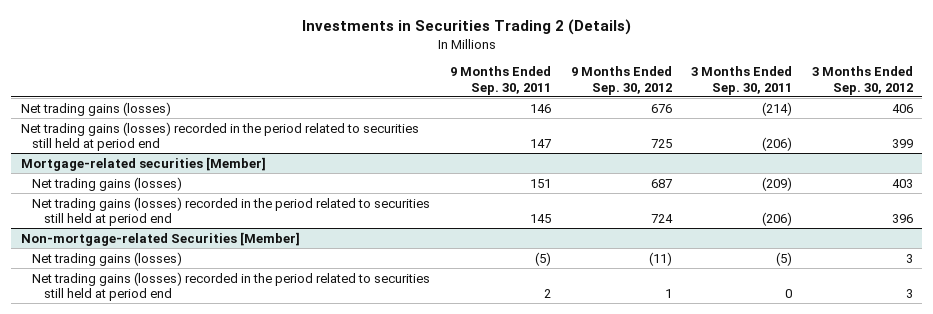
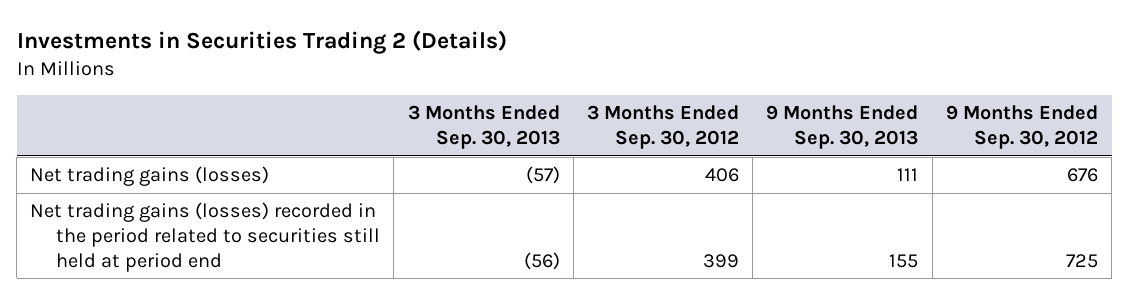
- | 9 Months Ended Sep. 30, 2011 | 9 Months Ended Sep. 30, 2012 | 3 Months Ended Sep. 30, 2011 | 3 Months Ended Sep. 30, 2012
+ | 3 Months Ended Sep. 30, 2013 | 3 Months Ended Sep. 30, 2012 | 9 Months Ended Sep. 30, 2013 | 9 Months Ended Sep. 30, 2012
- Mortgage-related securities [Member]
- Net trading gains (losses) | 151 | 687 | (209) | 403
- Net trading gains (losses) recorded in the period related to securities still held at period end | 145 | 724 | (206) | 396
- Non-mortgage-related Securities [Member]
- Net trading gains (losses) | (5) | (11) | (5) | 3
- Net trading gains (losses) recorded in the period related to securities still held at period end | 2 | 1 | 0 | 3

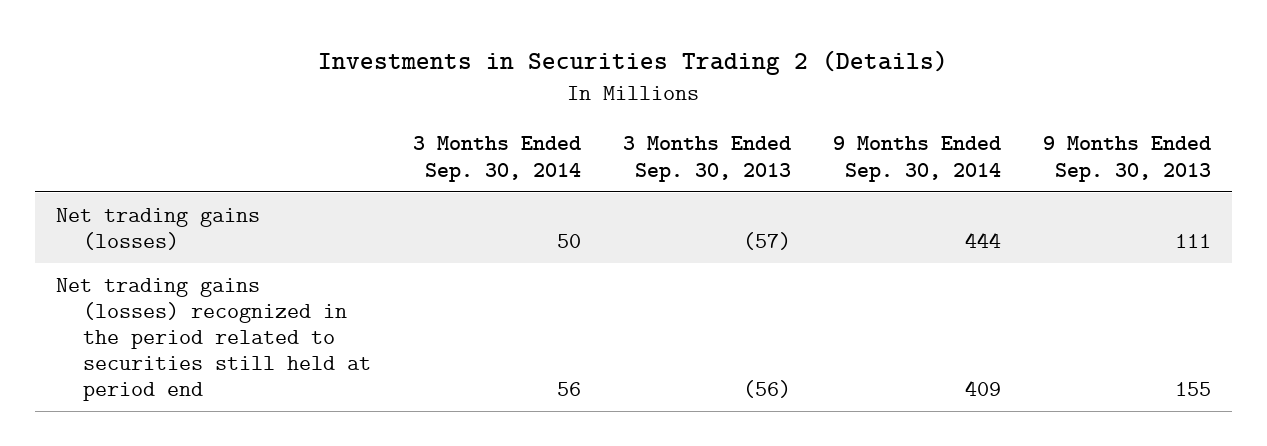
- | 3 Months Ended Sep. 30, 2013 | 3 Months Ended Sep. 30, 2012 | 9 Months Ended Sep. 30, 2013 | 9 Months Ended Sep. 30, 2012
+ | 3 Months Ended Sep. 30, 2014 | 3 Months Ended Sep. 30, 2013 | 9 Months Ended Sep. 30, 2014 | 9 Months Ended Sep. 30, 2013
- Net trading gains (losses) recorded in the period related to securities still held at period end | (56) | 399 | 155 | 725
+ Net trading gains (losses) recognized in the period related to securities still held at period end | 56 | (56) | 409 | 155

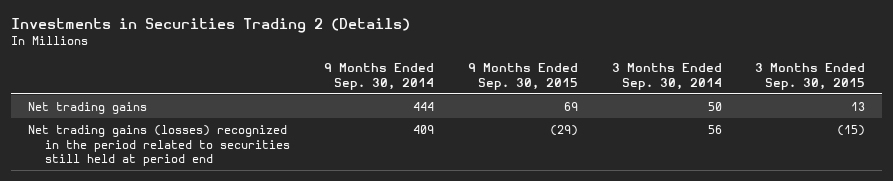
- | 3 Months Ended Sep. 30, 2014 | 3 Months Ended Sep. 30, 2013 | 9 Months Ended Sep. 30, 2014 | 9 Months Ended Sep. 30, 2013
+ | 9 Months Ended Sep. 30, 2014 | 9 Months Ended Sep. 30, 2015 | 3 Months Ended Sep. 30, 2014 | 3 Months Ended Sep. 30, 2015
- Net trading gains (losses) | 50 | (57) | 444 | 111
+ Net trading gains | 444 | 69 | 50 | 13

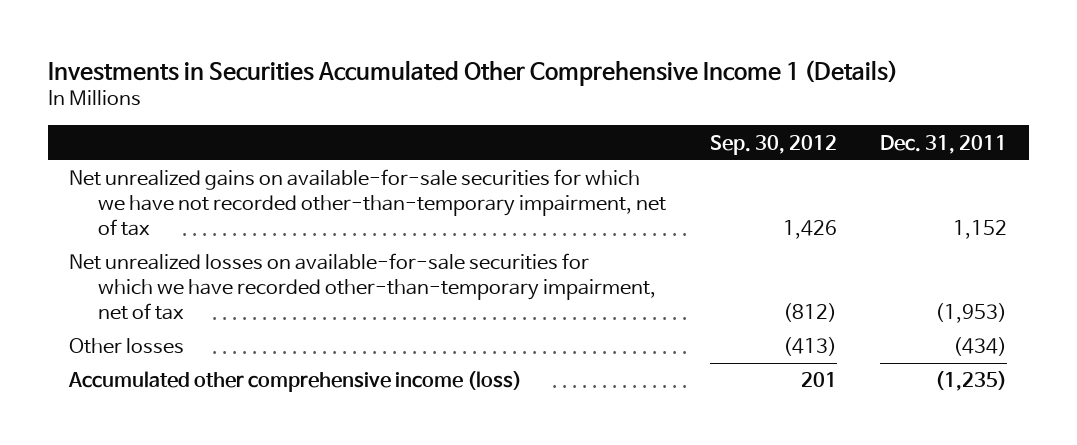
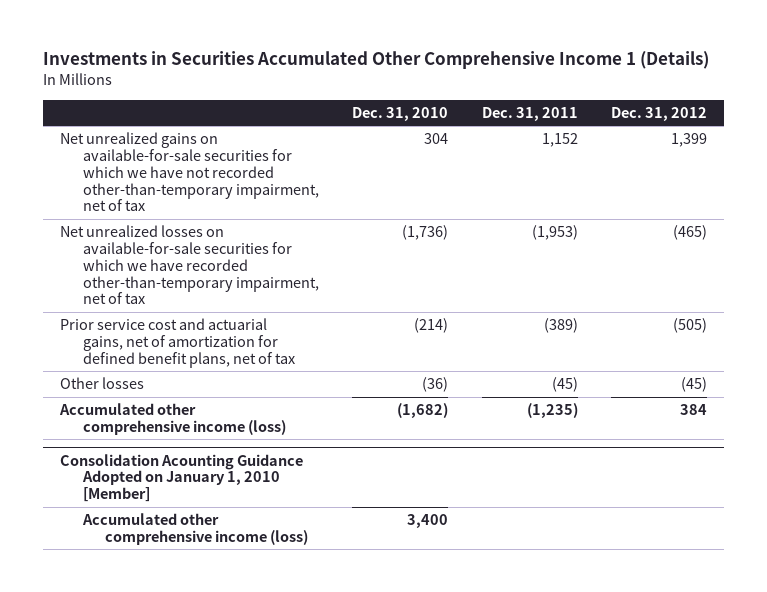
- | Sep. 30, 2012 | Dec. 31, 2011
+ | Dec. 31, 2010 | Dec. 31, 2011 | Dec. 31, 2012
- Other losses | (413) | (434)
+ Prior service cost and actuarial gains, net of amortization for defined benefit plans, net of tax | (214) | (389) | (505)
+ Other losses | (36) | (45) | (45)
+ Consolidation Acounting Guidance Adopted on January 1, 2010 [Member]
+ Accumulated other comprehensive income (loss) | 3,400 | |

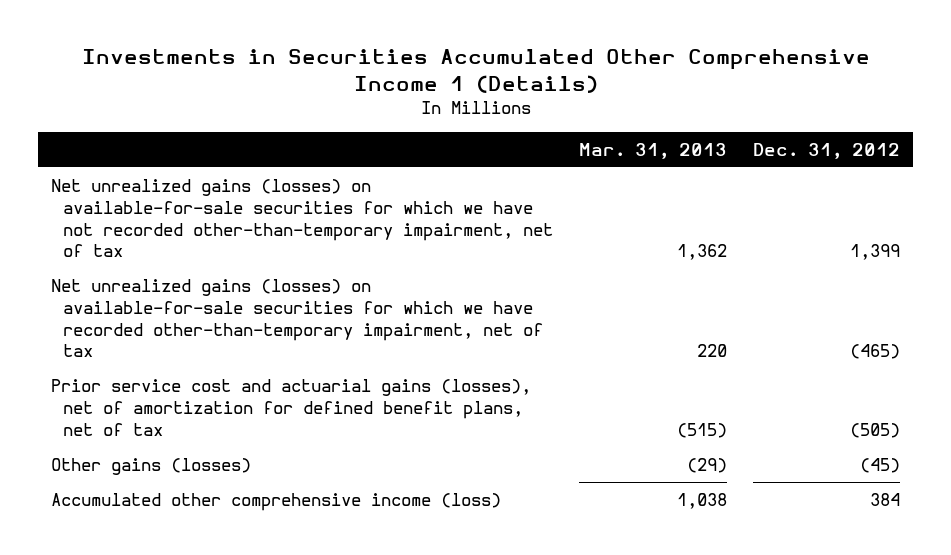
- | Dec. 31, 2010 | Dec. 31, 2011 | Dec. 31, 2012
+ | Mar. 31, 2013 | Dec. 31, 2012
- Net unrealized gains on available-for-sale securities for which we have not recorded other-than-temporary impairment, net of tax | 304 | 1,152 | 1,399
- Net unrealized losses on available-for-sale securities for which we have recorded other-than-temporary impairment, net of tax | (1,736) | (1,953) | (465)
- Prior service cost and actuarial gains, net of amortization for defined benefit plans, net of tax | (214) | (389) | (505)
- Other losses | (36) | (45) | (45)
+ Net unrealized gains (losses) on available-for-sale securities for which we have not recorded other-than-temporary impairment, net of tax | 1,362 | 1,399
+ Net unrealized gains (losses) on available-for-sale securities for which we have recorded other-than-temporary impairment, net of tax | 220 | (465)
+ Prior service cost and actuarial gains (losses), net of amortization for defined benefit plans, net of tax | (515) | (505)
+ Other gains (losses) | (29) | (45)
- Consolidation Acounting Guidance Adopted on January 1, 2010 [Member]
- Accumulated other comprehensive income (loss) | 3,400 | |

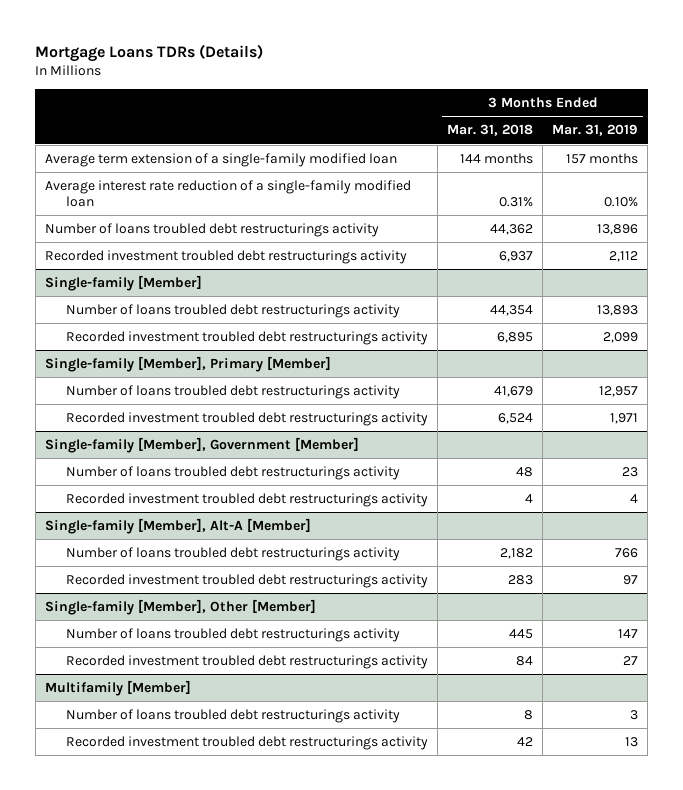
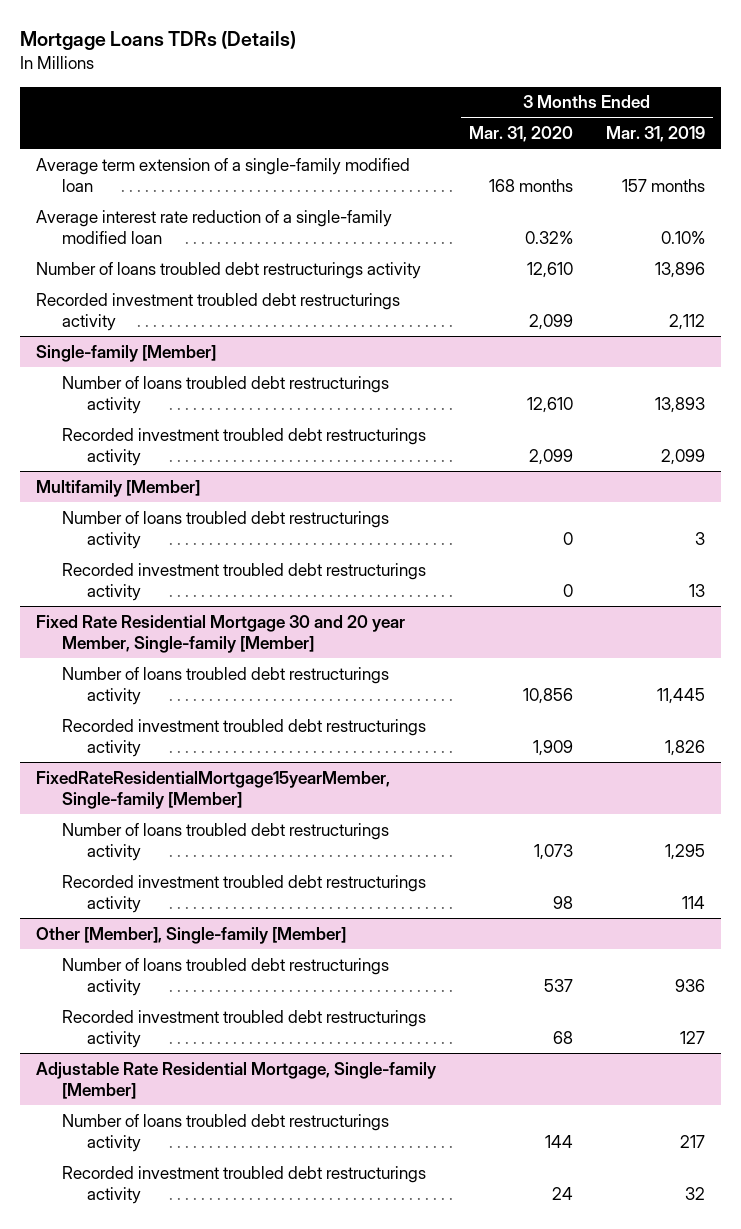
- | 3 Months Ended Mar. 31, 2018 | 3 Months Ended Mar. 31, 2019
+ | 3 Months Ended Mar. 31, 2020 | 3 Months Ended Mar. 31, 2019
- Single-family [Member], Primary [Member]
- Number of loans troubled debt restructurings activity | 41,679 | 12,957
- Recorded investment troubled debt restructurings activity | 6,524 | 1,971
- Single-family [Member], Government [Member]
- Number of loans troubled debt restructurings activity | 48 | 23
- Recorded investment troubled debt restructurings activity | 4 | 4
- Single-family [Member], Alt-A [Member]
- Number of loans troubled debt restructurings activity | 2,182 | 766
- Recorded investment troubled debt restructurings activity | 283 | 97
- Single-family [Member], Other [Member]
- Number of loans troubled debt restructurings activity | 445 | 147
- Recorded investment troubled debt restructurings activity | 84 | 27
+ Fixed Rate Residential Mortgage 30 and 20 year Member, Single-family [Member]
+ Number of loans troubled debt restructurings activity | 10,856 | 11,445
+ Recorded investment troubled debt restructurings activity | 1,909 | 1,826
+ FixedRateResidentialMortgage15yearMember, Single-family [Member]
+ Number of loans troubled debt restructurings activity | 1,073 | 1,295
+ Recorded investment troubled debt restructurings activity | 98 | 114
+ Other [Member], Single-family [Member]
+ Number of loans troubled debt restructurings activity | 537 | 936
+ Recorded investment troubled debt restructurings activity | 68 | 127
+ Adjustable Rate Residential Mortgage, Single-family [Member]
+ Number of loans troubled debt restructurings activity | 144 | 217
+ Recorded investment troubled debt restructurings activity | 24 | 32

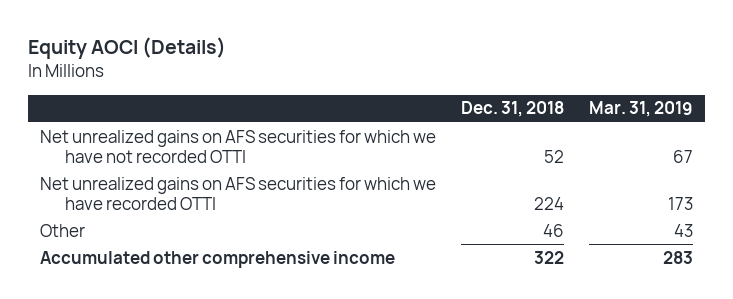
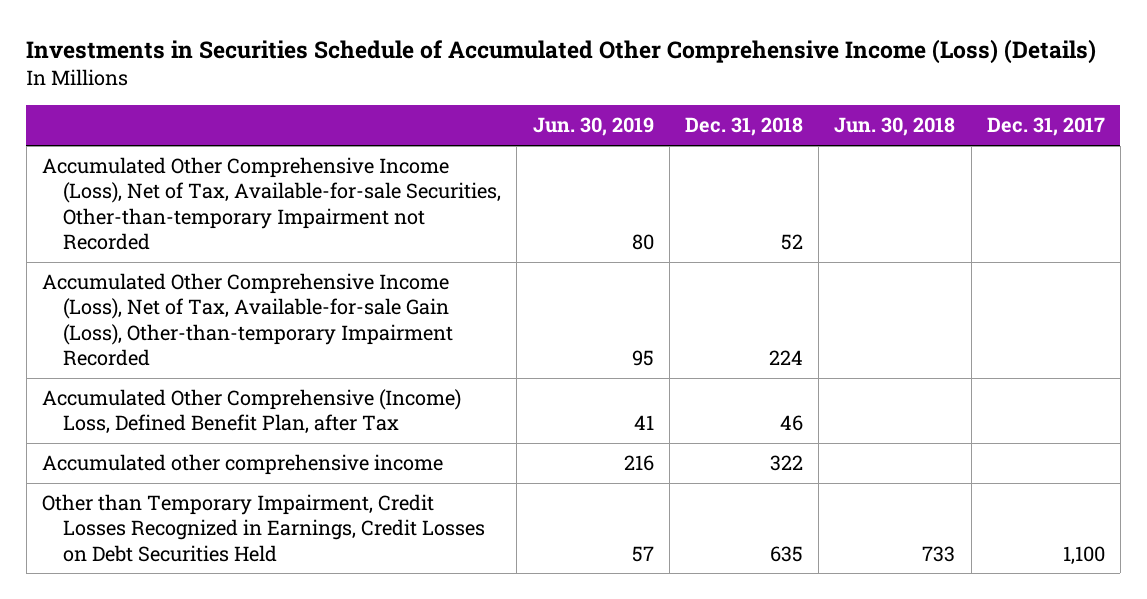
- Equity AOCI (Details)
+ Investments in Securities Schedule of Accumulated Other Comprehensive Income (Loss) (Details)
- | Dec. 31, 2018 | Mar. 31, 2019
+ | Jun. 30, 2019 | Dec. 31, 2018 | Jun. 30, 2018 | Dec. 31, 2017
- Net unrealized gains on AFS securities for which we have not recorded OTTI | 52 | 67
- Net unrealized gains on AFS securities for which we have recorded OTTI | 224 | 173
- Other | 46 | 43
+ Accumulated Other Comprehensive Income (Loss), Net of Tax, Available-for-sale Securities, Other-than-temporary Impairment not Recorded | 80 | 52 | |
+ Accumulated Other Comprehensive Income (Loss), Net of Tax, Available-for-sale Gain (Loss), Other-than-temporary Impairment Recorded | 95 | 224 | |
+ Accumulated Other Comprehensive (Income) Loss, Defined Benefit Plan, after Tax | 41 | 46 | |
+ Other than Temporary Impairment, Credit Losses Recognized in Earnings, Credit Losses on Debt Securities Held | 57 | 635 | 733 | 1,100

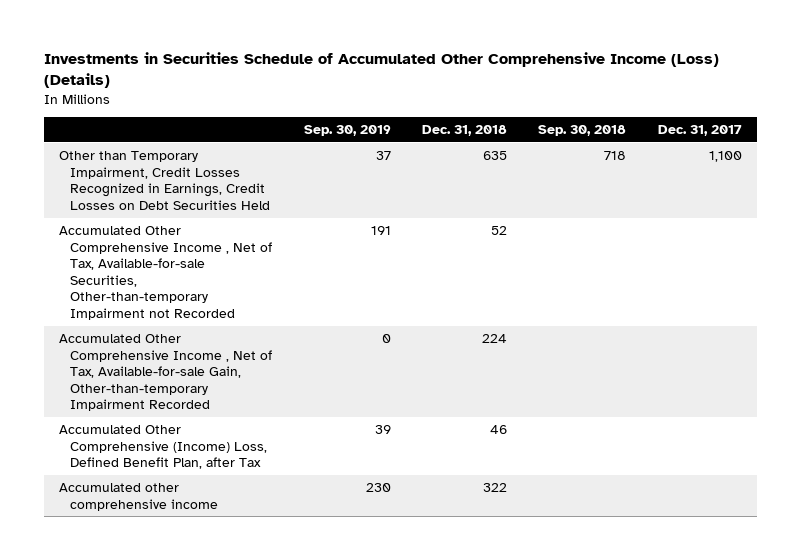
- | Jun. 30, 2019 | Dec. 31, 2018 | Jun. 30, 2018 | Dec. 31, 2017
+ | Sep. 30, 2019 | Dec. 31, 2018 | Sep. 30, 2018 | Dec. 31, 2017
- Accumulated Other Comprehensive Income (Loss), Net of Tax, Available-for-sale Securities, Other-than-temporary Impairment not Recorded | 80 | 52 | |
- Accumulated Other Comprehensive Income (Loss), Net of Tax, Available-for-sale Gain (Loss), Other-than-temporary Impairment Recorded | 95 | 224 | |
moved up: Other than Temporary Impairment, Credit Losses Recognized in Earnings, Credit Losses on Debt Securities Held | 37 | 635 | 718 | 1,100
+ Accumulated Other Comprehensive Income , Net of Tax, Available-for-sale Securities, Other-than-temporary Impairment not Recorded | 191 | 52 | |
+ Accumulated Other Comprehensive Income , Net of Tax, Available-for-sale Gain, Other-than-temporary Impairment Recorded | 0 | 224 | |

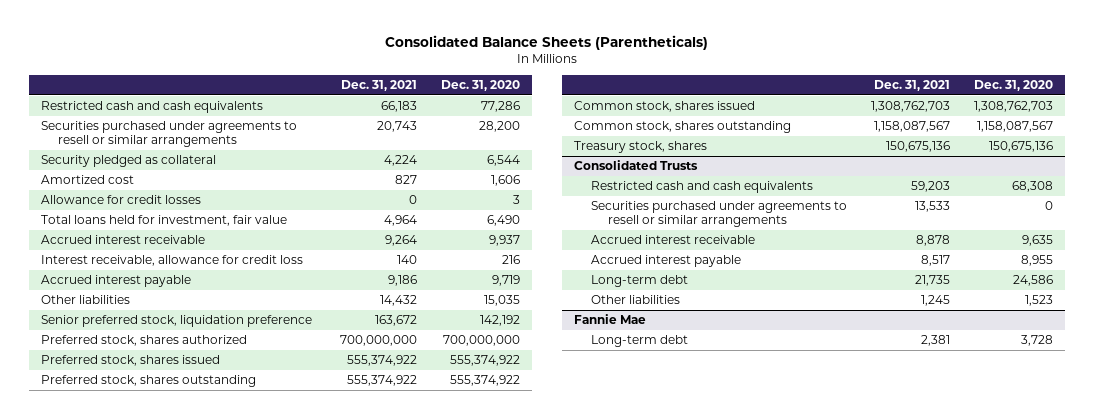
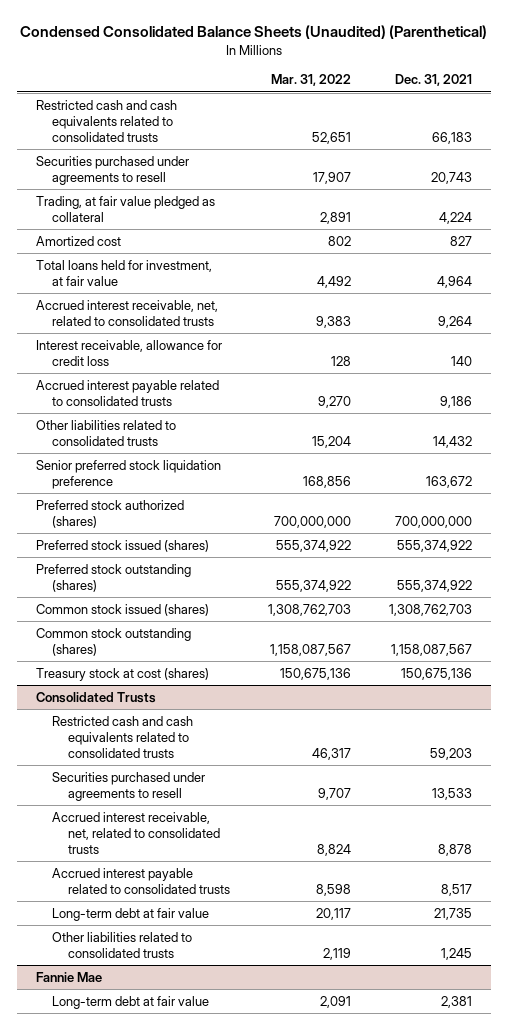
- Consolidated Balance Sheets (Parentheticals)
+ Condensed Consolidated Balance Sheets (Unaudited) (Parenthetical)
- | Dec. 31, 2021 | Dec. 31, 2020
+ | Mar. 31, 2022 | Dec. 31, 2021
- Restricted cash and cash equivalents | 66,183 | 77,286
- Securities purchased under agreements to resell or similar arrangements | 20,743 | 28,200
- Security pledged as collateral | 4,224 | 6,544
+ Restricted cash and cash equivalents related to consolidated trusts | 52,651 | 66,183
+ Securities purchased under agreements to resell | 17,907 | 20,743
+ Trading, at fair value pledged as collateral | 2,891 | 4,224
- Allowance for credit losses | 0 | 3
- Total loans held for investment, fair value | 4,964 | 6,490
- Accrued interest receivable | 9,264 | 9,937
+ Total loans held for investment, at fair value | 4,492 | 4,964
+ Accrued interest receivable, net, related to consolidated trusts | 9,383 | 9,264
- Accrued interest payable | 9,186 | 9,719
- Other liabilities | 14,432 | 15,035
- Senior preferred stock, liquidation preference | 163,672 | 142,192
- Preferred stock, shares authorized | 700,000,000 | 700,000,000
- Preferred stock, shares issued | 555,374,922 | 555,374,922
- Preferred stock, shares outstanding | 555,374,922 | 555,374,922
- Common stock, shares issued | 1,308,762,703 | 1,308,762,703
- Common stock, shares outstanding | 1,158,087,567 | 1,158,087,567
- Treasury stock, shares | 150,675,136 | 150,675,136
+ Accrued interest payable related to consolidated trusts | 9,270 | 9,186
+ Other liabilities related to consolidated trusts | 15,204 | 14,432
+ Senior preferred stock liquidation preference | 168,856 | 163,672
+ Preferred stock authorized (shares) | 700,000,000 | 700,000,000
+ Preferred stock issued (shares) | 555,374,922 | 555,374,922
+ Preferred stock outstanding (shares) | 555,374,922 | 555,374,922
+ Common stock issued (shares) | 1,308,762,703 | 1,308,762,703
+ Common stock outstanding (shares) | 1,158,087,567 | 1,158,087,567
+ Treasury stock at cost (shares) | 150,675,136 | 150,675,136
@ Consolidated Trusts
- Restricted cash and cash equivalents | 59,203 | 68,308
- Securities purchased under agreements to resell or similar arrangements | 13,533 | 0
- Accrued interest receivable | 8,878 | 9,635
- Accrued interest payable | 8,517 | 8,955
- Long-term debt | 21,735 | 24,586
- Other liabilities | 1,245 | 1,523
+ Restricted cash and cash equivalents related to consolidated trusts | 46,317 | 59,203
+ Securities purchased under agreements to resell | 9,707 | 13,533
+ Accrued interest receivable, net, related to consolidated trusts | 8,824 | 8,878
+ Accrued interest payable related to consolidated trusts | 8,598 | 8,517
+ Long-term debt at fair value | 20,117 | 21,735
+ Other liabilities related to consolidated trusts | 2,119 | 1,245
@ Fannie Mae
- Long-term debt | 2,381 | 3,728
+ Long-term debt at fair value | 2,091 | 2,381

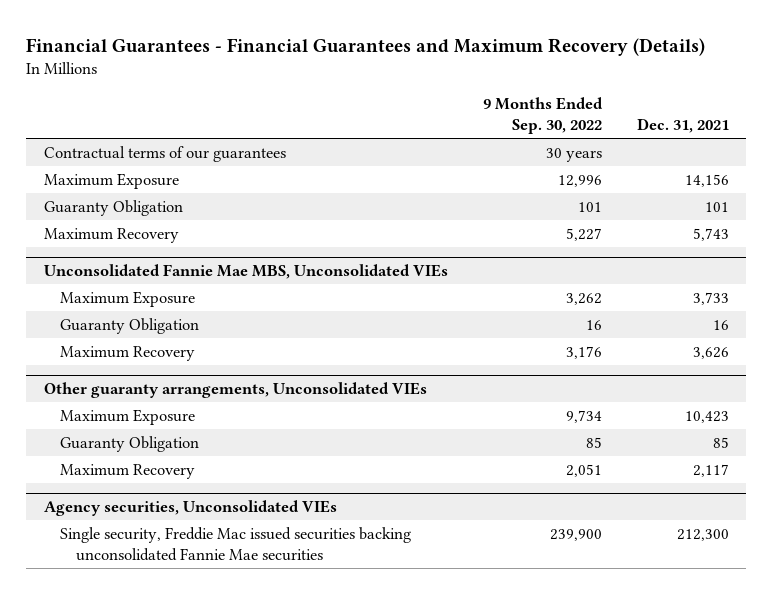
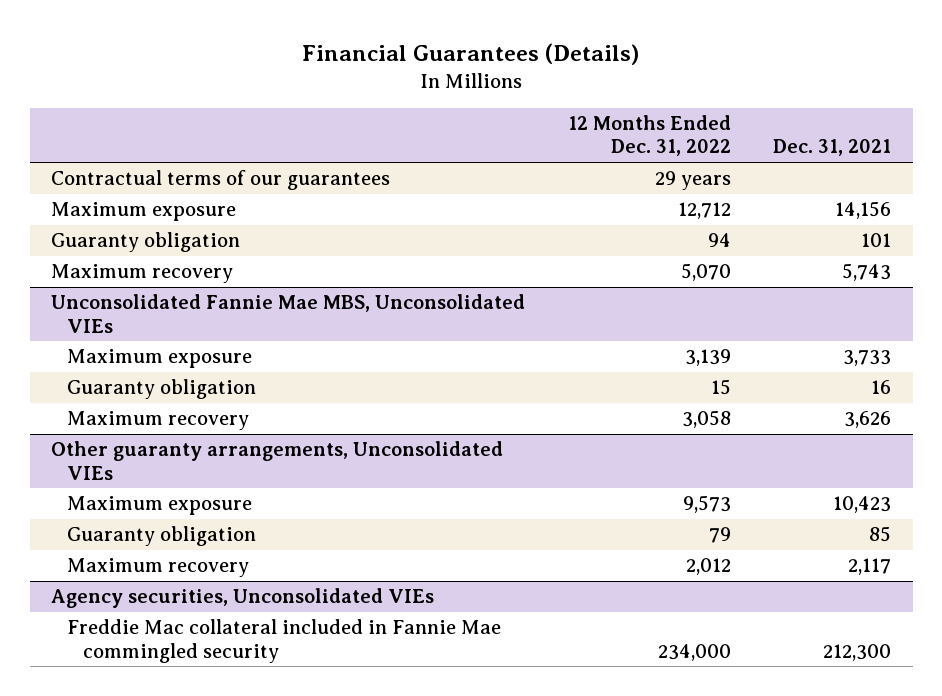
- Financial Guarantees - Financial Guarantees and Maximum Recovery (Details)
+ Financial Guarantees (Details)
- | 9 Months Ended Sep. 30, 2022 | Dec. 31, 2021
+ | 12 Months Ended Dec. 31, 2022 | Dec. 31, 2021
- Maximum Exposure | 12,996 | 14,156
- Guaranty Obligation | 101 | 101
- Maximum Recovery | 5,227 | 5,743
+ Maximum exposure | 12,712 | 14,156
+ Guaranty obligation | 94 | 101
+ Maximum recovery | 5,070 | 5,743
@ Unconsolidated Fannie Mae MBS, Unconsolidated VIEs
- Maximum Exposure | 3,262 | 3,733
- Guaranty Obligation | 16 | 16
- Maximum Recovery | 3,176 | 3,626
+ Maximum exposure | 3,139 | 3,733
+ Guaranty obligation | 15 | 16
+ Maximum recovery | 3,058 | 3,626
@ Other guaranty arrangements, Unconsolidated VIEs
- Maximum Exposure | 9,734 | 10,423
- Guaranty Obligation | 85 | 85
- Maximum Recovery | 2,051 | 2,117
+ Maximum exposure | 9,573 | 10,423
+ Guaranty obligation | 79 | 85
+ Maximum recovery | 2,012 | 2,117
@ Agency securities, Unconsolidated VIEs
- Single security, Freddie Mac issued securities backing unconsolidated Fannie Mae securities | 239,900 | 212,300
+ Freddie Mac collateral included in Fannie Mae commingled security | 234,000 | 212,300

